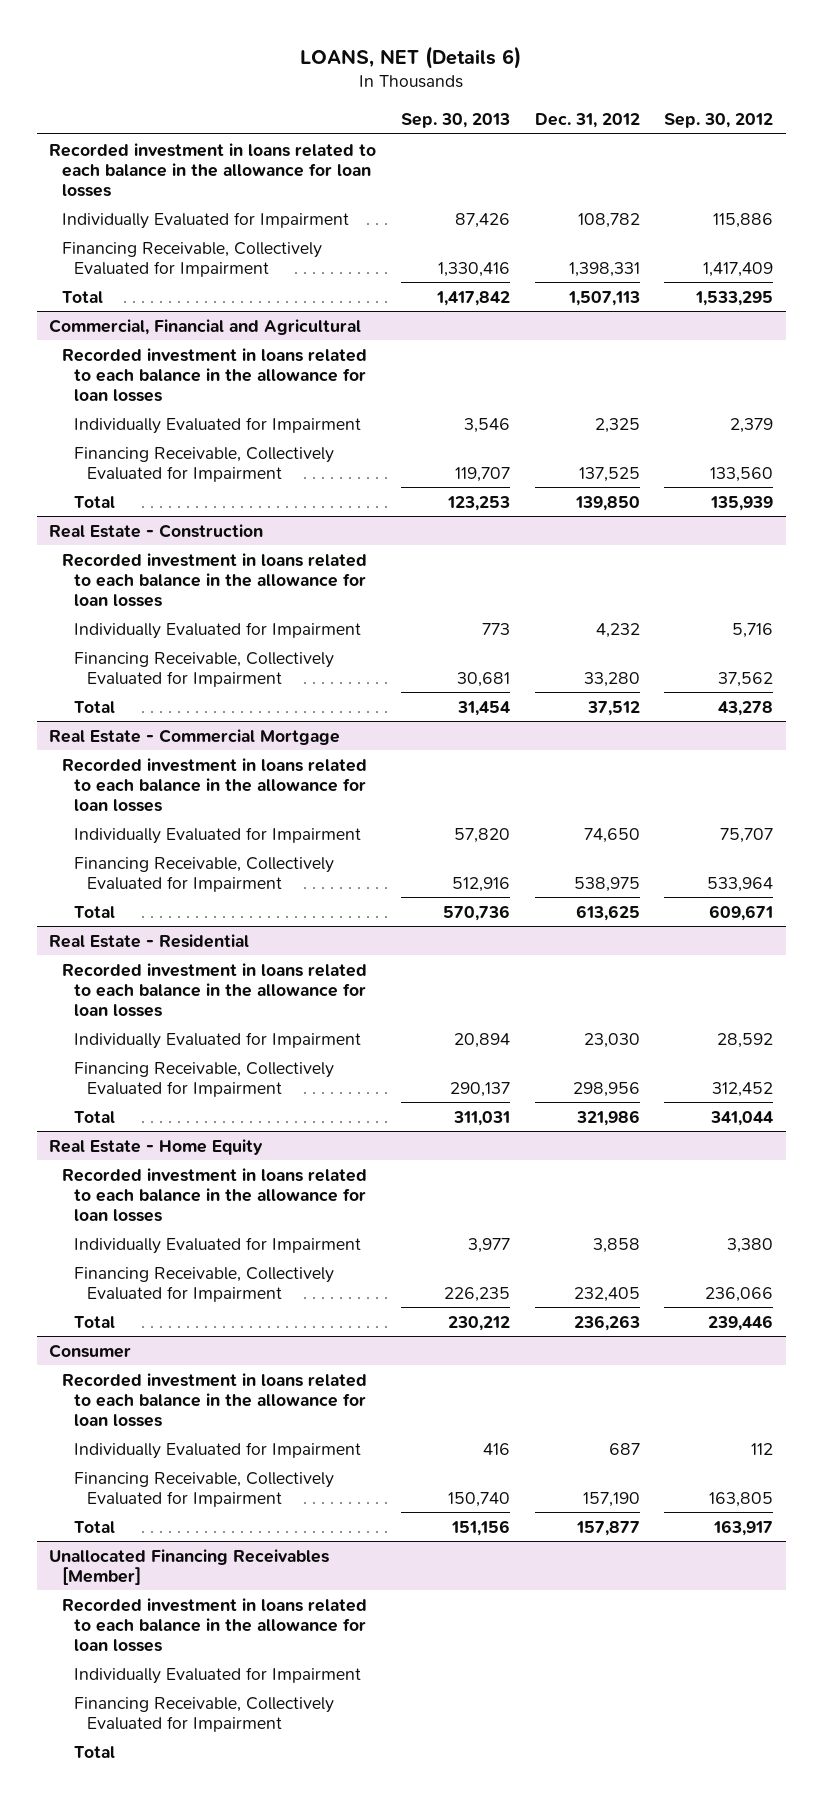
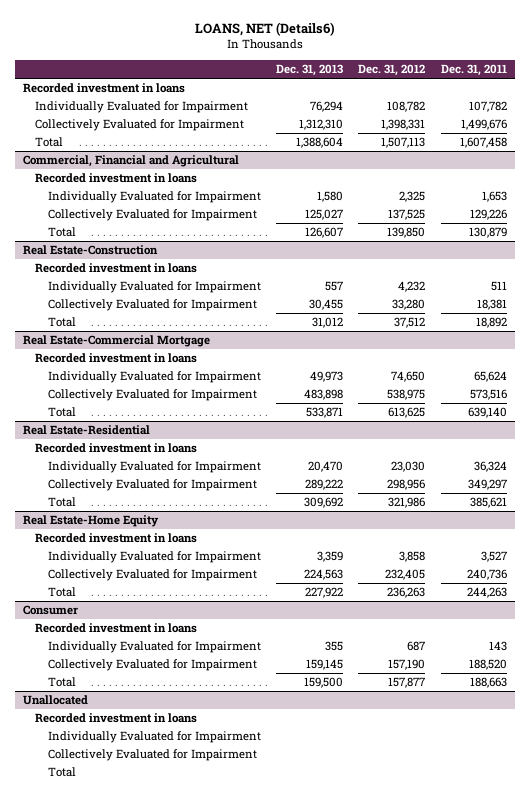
- LOANS, NET (Details 6)
+ LOANS, NET (Details6)
- | Sep. 30, 2013 | Dec. 31, 2012 | Sep. 30, 2012
+ | Dec. 31, 2013 | Dec. 31, 2012 | Dec. 31, 2011
- Recorded investment in loans related to each balance in the allowance for loan losses
+ Recorded investment in loans
- Financing Receivable, Collectively Evaluated for Impairment | 1,330,416 | 1,398,331 | 1,417,409
+ Collectively Evaluated for Impairment | 1,312,310 | 1,398,331 | 1,499,676
@ Commercial, Financial and Agricultural
- Recorded investment in loans related to each balance in the allowance for loan losses
+ Recorded investment in loans
- Financing Receivable, Collectively Evaluated for Impairment | 119,707 | 137,525 | 133,560
+ Collectively Evaluated for Impairment | 125,027 | 137,525 | 129,226
- Real Estate - Construction
- Recorded investment in loans related to each balance in the allowance for loan losses
+ Real Estate-Construction
+ Recorded investment in loans
- Financing Receivable, Collectively Evaluated for Impairment | 30,681 | 33,280 | 37,562
+ Collectively Evaluated for Impairment | 30,455 | 33,280 | 18,381
- Real Estate - Commercial Mortgage
- Recorded investment in loans related to each balance in the allowance for loan losses
+ Real Estate-Commercial Mortgage
+ Recorded investment in loans
- Financing Receivable, Collectively Evaluated for Impairment | 512,916 | 538,975 | 533,964
+ Collectively Evaluated for Impairment | 483,898 | 538,975 | 573,516
- Real Estate - Residential
- Recorded investment in loans related to each balance in the allowance for loan losses
+ Real Estate-Residential
+ Recorded investment in loans
- Financing Receivable, Collectively Evaluated for Impairment | 290,137 | 298,956 | 312,452
+ Collectively Evaluated for Impairment | 289,222 | 298,956 | 349,297
- Real Estate - Home Equity
- Recorded investment in loans related to each balance in the allowance for loan losses
+ Real Estate-Home Equity
+ Recorded investment in loans
- Financing Receivable, Collectively Evaluated for Impairment | 226,235 | 232,405 | 236,066
+ Collectively Evaluated for Impairment | 224,563 | 232,405 | 240,736
@ Consumer
- Recorded investment in loans related to each balance in the allowance for loan losses
+ Recorded investment in loans
- Financing Receivable, Collectively Evaluated for Impairment | 150,740 | 157,190 | 163,805
+ Collectively Evaluated for Impairment | 159,145 | 157,190 | 188,520
- Unallocated Financing Receivables [Member]
- Recorded investment in loans related to each balance in the allowance for loan losses
+ Unallocated
+ Recorded investment in loans
- Financing Receivable, Collectively Evaluated for Impairment
+ Collectively Evaluated for Impairment

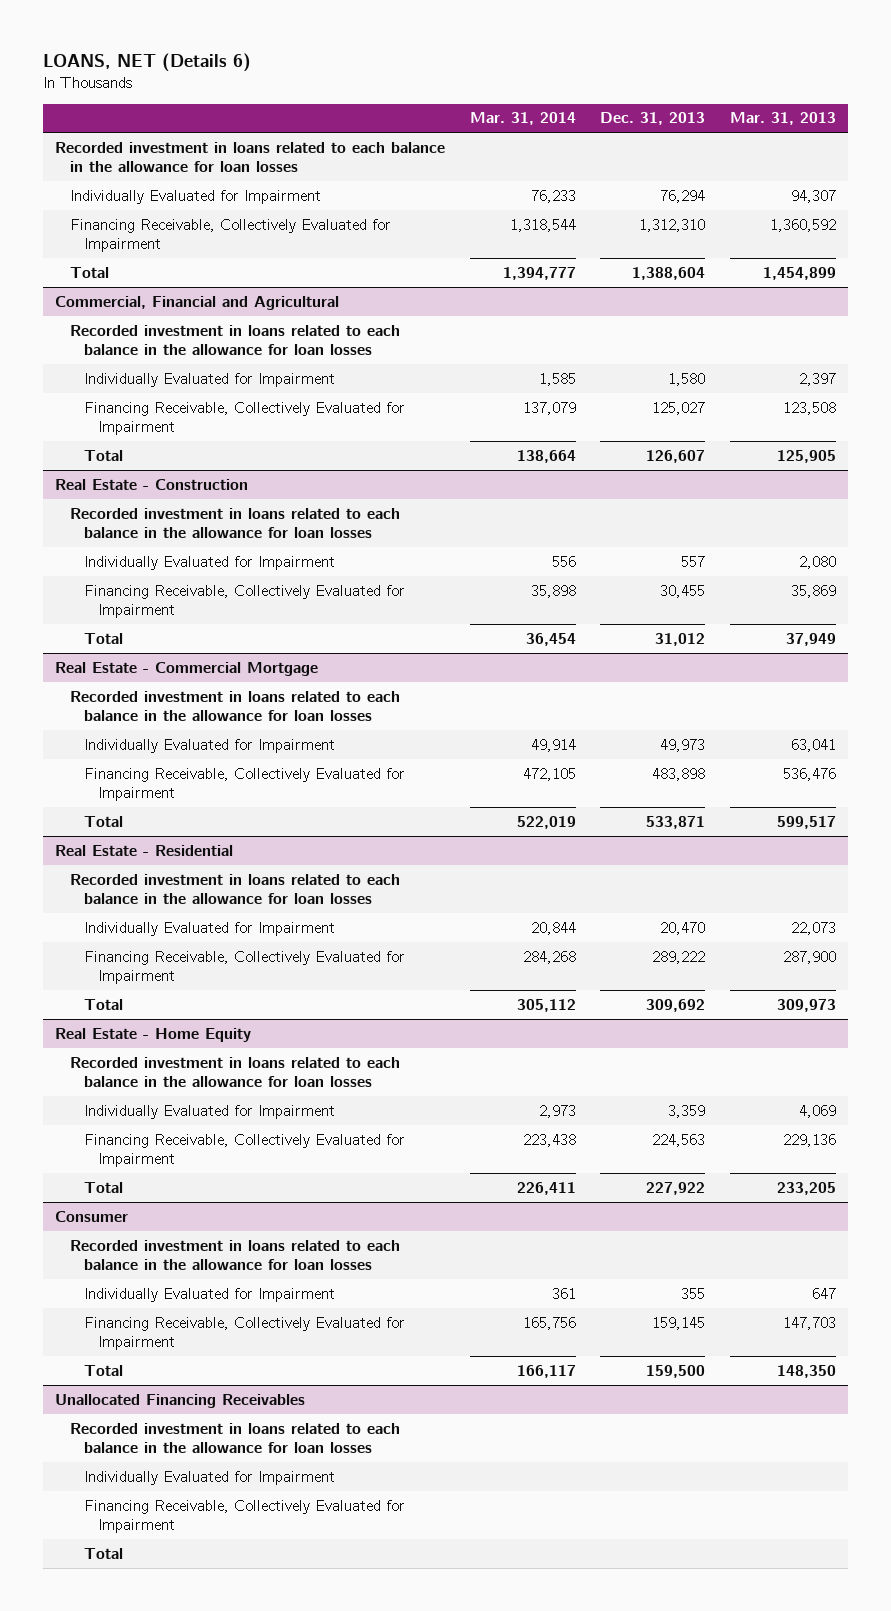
- LOANS, NET (Details6)
+ LOANS, NET (Details 6)
- | Dec. 31, 2013 | Dec. 31, 2012 | Dec. 31, 2011
+ | Mar. 31, 2014 | Dec. 31, 2013 | Mar. 31, 2013
- Recorded investment in loans
+ Recorded investment in loans related to each balance in the allowance for loan losses
- Collectively Evaluated for Impairment | 1,312,310 | 1,398,331 | 1,499,676
+ Financing Receivable, Collectively Evaluated for Impairment | 1,318,544 | 1,312,310 | 1,360,592
@ Commercial, Financial and Agricultural
- Recorded investment in loans
+ Recorded investment in loans related to each balance in the allowance for loan losses
- Collectively Evaluated for Impairment | 125,027 | 137,525 | 129,226
+ Financing Receivable, Collectively Evaluated for Impairment | 137,079 | 125,027 | 123,508
- Real Estate-Construction
- Recorded investment in loans
+ Real Estate - Construction
+ Recorded investment in loans related to each balance in the allowance for loan losses
- Collectively Evaluated for Impairment | 30,455 | 33,280 | 18,381
+ Financing Receivable, Collectively Evaluated for Impairment | 35,898 | 30,455 | 35,869
- Real Estate-Commercial Mortgage
- Recorded investment in loans
+ Real Estate - Commercial Mortgage
+ Recorded investment in loans related to each balance in the allowance for loan losses
- Collectively Evaluated for Impairment | 483,898 | 538,975 | 573,516
+ Financing Receivable, Collectively Evaluated for Impairment | 472,105 | 483,898 | 536,476
- Real Estate-Residential
- Recorded investment in loans
+ Real Estate - Residential
+ Recorded investment in loans related to each balance in the allowance for loan losses
- Collectively Evaluated for Impairment | 289,222 | 298,956 | 349,297
+ Financing Receivable, Collectively Evaluated for Impairment | 284,268 | 289,222 | 287,900
- Real Estate-Home Equity
- Recorded investment in loans
+ Real Estate - Home Equity
+ Recorded investment in loans related to each balance in the allowance for loan losses
- Collectively Evaluated for Impairment | 224,563 | 232,405 | 240,736
+ Financing Receivable, Collectively Evaluated for Impairment | 223,438 | 224,563 | 229,136
@ Consumer
- Recorded investment in loans
+ Recorded investment in loans related to each balance in the allowance for loan losses
- Collectively Evaluated for Impairment | 159,145 | 157,190 | 188,520
+ Financing Receivable, Collectively Evaluated for Impairment | 165,756 | 159,145 | 147,703
- Unallocated
- Recorded investment in loans
+ Unallocated Financing Receivables
+ Recorded investment in loans related to each balance in the allowance for loan losses
- Collectively Evaluated for Impairment
+ Financing Receivable, Collectively Evaluated for Impairment

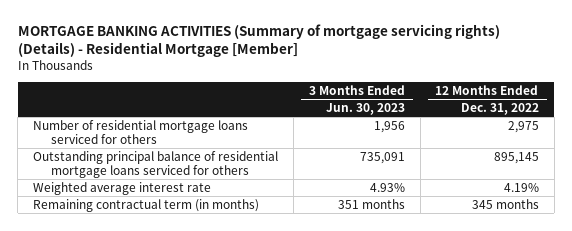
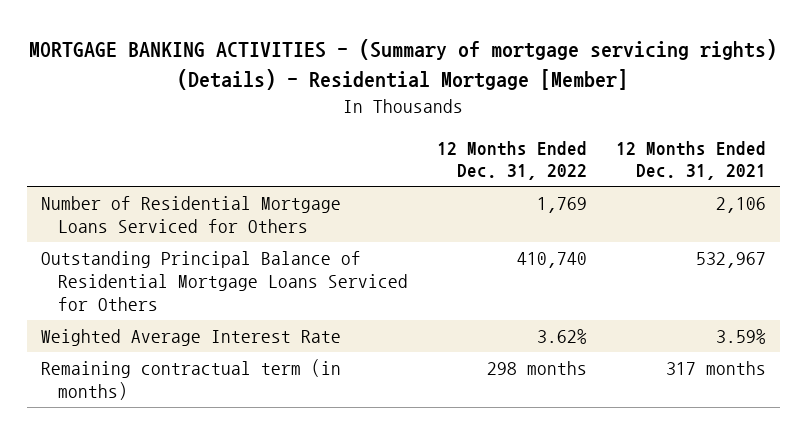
- MORTGAGE BANKING ACTIVITIES (Summary of mortgage servicing rights) (Details) - Residential Mortgage [Member]
+ MORTGAGE BANKING ACTIVITIES - (Summary of mortgage servicing rights) (Details) - Residential Mortgage [Member]
- | 3 Months Ended Jun. 30, 2023 | 12 Months Ended Dec. 31, 2022
+ | 12 Months Ended Dec. 31, 2022 | 12 Months Ended Dec. 31, 2021
- Number of residential mortgage loans serviced for others | 1,956 | 2,975
- Outstanding principal balance of residential mortgage loans serviced for others | 735,091 | 895,145
- Weighted average interest rate | 4.93% | 4.19%
- Remaining contractual term (in months) | 351 months | 345 months
+ Number of Residential Mortgage Loans Serviced for Others | 1,769 | 2,106
+ Outstanding Principal Balance of Residential Mortgage Loans Serviced for Others | 410,740 | 532,967
+ Weighted Average Interest Rate | 3.62% | 3.59%
+ Remaining contractual term (in months) | 298 months | 317 months

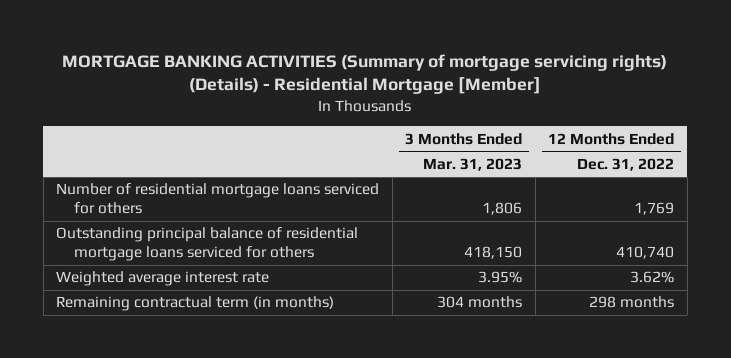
- MORTGAGE BANKING ACTIVITIES - (Summary of mortgage servicing rights) (Details) - Residential Mortgage [Member]
+ MORTGAGE BANKING ACTIVITIES (Summary of mortgage servicing rights) (Details) - Residential Mortgage [Member]
- | 12 Months Ended Dec. 31, 2022 | 12 Months Ended Dec. 31, 2021
+ | 3 Months Ended Mar. 31, 2023 | 12 Months Ended Dec. 31, 2022
- Number of Residential Mortgage Loans Serviced for Others | 1,769 | 2,106
- Outstanding Principal Balance of Residential Mortgage Loans Serviced for Others | 410,740 | 532,967
- Weighted Average Interest Rate | 3.62% | 3.59%
+ Number of residential mortgage loans serviced for others | 1,806 | 1,769
+ Outstanding principal balance of residential mortgage loans serviced for others | 418,150 | 410,740
+ Weighted average interest rate | 3.95% | 3.62%

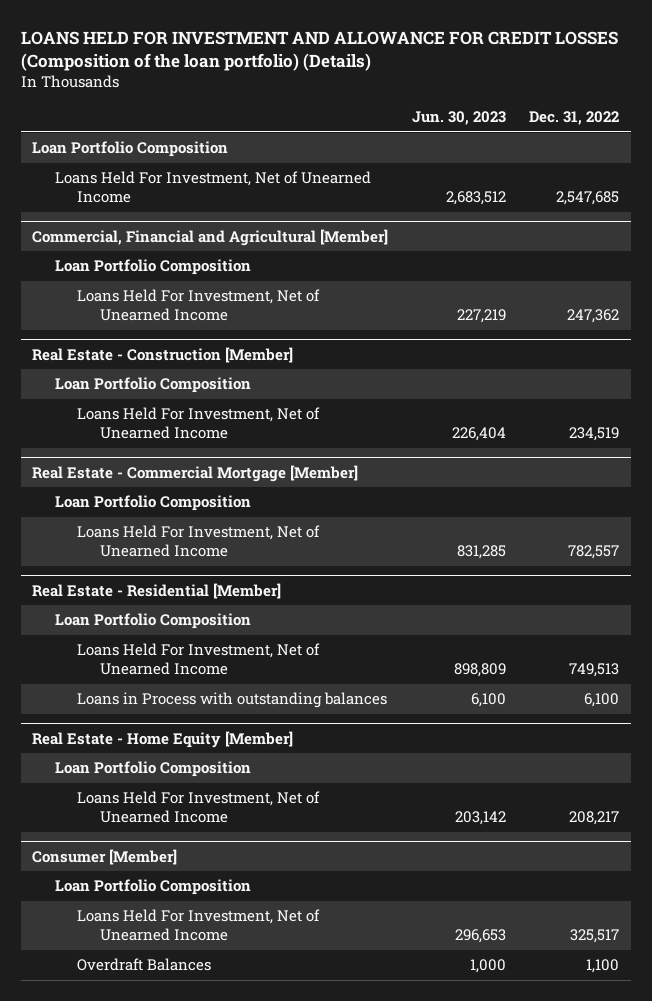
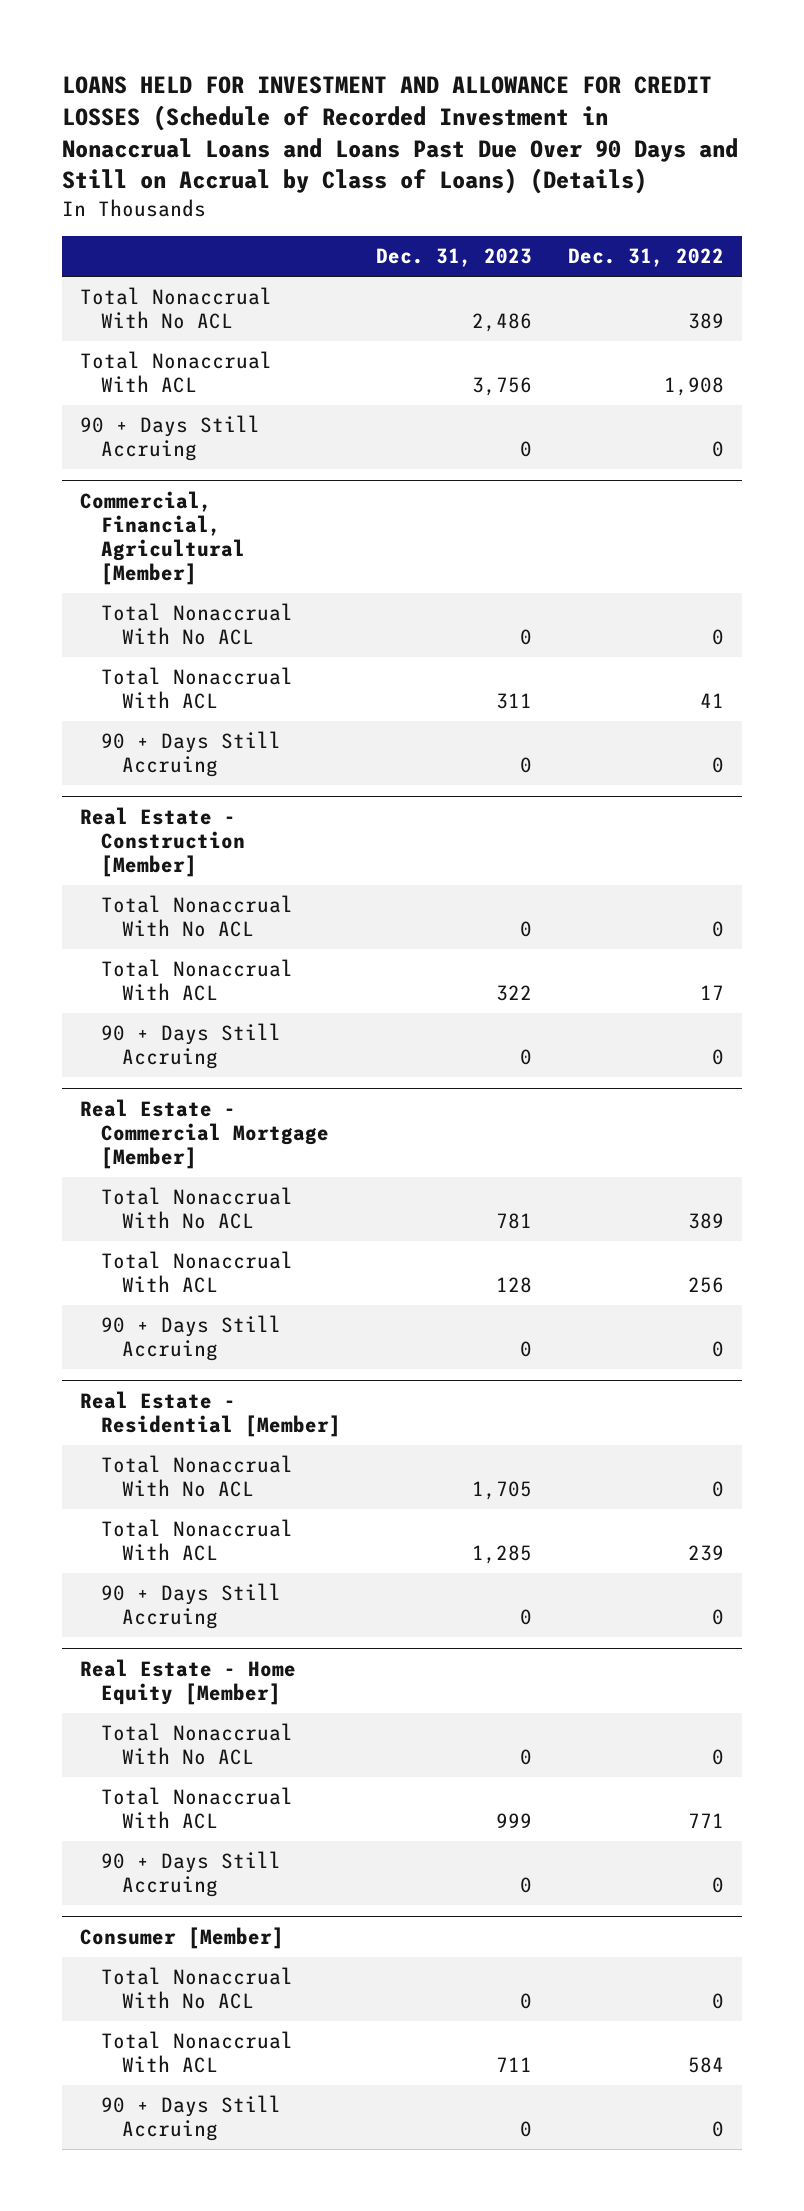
- LOANS HELD FOR INVESTMENT AND ALLOWANCE FOR CREDIT LOSSES (Composition of the loan portfolio) (Details)
+ LOANS HELD FOR INVESTMENT AND ALLOWANCE FOR CREDIT LOSSES (Schedule of Recorded Investment in Nonaccrual Loans and Loans Past Due Over 90 Days and Still on Accrual by Class of Loans) (Details)
- | Jun. 30, 2023 | Dec. 31, 2022
+ | Dec. 31, 2023 | Dec. 31, 2022
- Loan Portfolio Composition
- Loans Held For Investment, Net of Unearned Income | 2,683,512 | 2,547,685
- Commercial, Financial and Agricultural [Member]
- Loan Portfolio Composition
- Loans Held For Investment, Net of Unearned Income | 227,219 | 247,362
+ Total Nonaccrual With No ACL | 2,486 | 389
+ Total Nonaccrual With ACL | 3,756 | 1,908
+ 90 + Days Still Accruing | 0 | 0
+ Commercial, Financial, Agricultural [Member]
+ Total Nonaccrual With No ACL | 0 | 0
+ Total Nonaccrual With ACL | 311 | 41
+ 90 + Days Still Accruing | 0 | 0
@ Real Estate - Construction [Member]
- Loan Portfolio Composition
- Loans Held For Investment, Net of Unearned Income | 226,404 | 234,519
+ Total Nonaccrual With No ACL | 0 | 0
+ Total Nonaccrual With ACL | 322 | 17
+ 90 + Days Still Accruing | 0 | 0
@ Real Estate - Commercial Mortgage [Member]
- Loan Portfolio Composition
- Loans Held For Investment, Net of Unearned Income | 831,285 | 782,557
+ Total Nonaccrual With No ACL | 781 | 389
+ Total Nonaccrual With ACL | 128 | 256
+ 90 + Days Still Accruing | 0 | 0
@ Real Estate - Residential [Member]
- Loan Portfolio Composition
- Loans Held For Investment, Net of Unearned Income | 898,809 | 749,513
- Loans in Process with outstanding balances | 6,100 | 6,100
+ Total Nonaccrual With No ACL | 1,705 | 0
+ Total Nonaccrual With ACL | 1,285 | 239
+ 90 + Days Still Accruing | 0 | 0
@ Real Estate - Home Equity [Member]
- Loan Portfolio Composition
- Loans Held For Investment, Net of Unearned Income | 203,142 | 208,217
+ Total Nonaccrual With No ACL | 0 | 0
+ Total Nonaccrual With ACL | 999 | 771
+ 90 + Days Still Accruing | 0 | 0
@ Consumer [Member]
- Loan Portfolio Composition
- Loans Held For Investment, Net of Unearned Income | 296,653 | 325,517
- Overdraft Balances | 1,000 | 1,100
+ Total Nonaccrual With No ACL | 0 | 0
+ Total Nonaccrual With ACL | 711 | 584
+ 90 + Days Still Accruing | 0 | 0

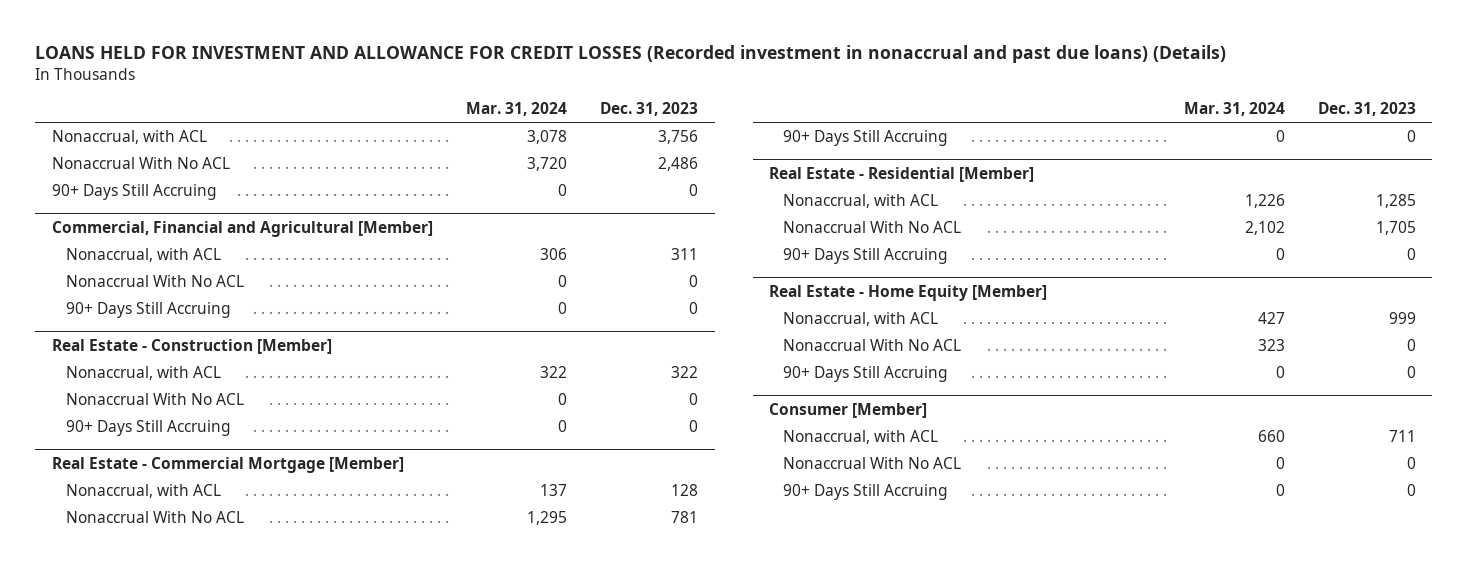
- LOANS HELD FOR INVESTMENT AND ALLOWANCE FOR CREDIT LOSSES (Schedule of Recorded Investment in Nonaccrual Loans and Loans Past Due Over 90 Days and Still on Accrual by Class of Loans) (Details)
+ LOANS HELD FOR INVESTMENT AND ALLOWANCE FOR CREDIT LOSSES (Recorded investment in nonaccrual and past due loans) (Details)
- | Dec. 31, 2023 | Dec. 31, 2022
+ | Mar. 31, 2024 | Dec. 31, 2023
- Total Nonaccrual With No ACL | 2,486 | 389
- Total Nonaccrual With ACL | 3,756 | 1,908
- 90 + Days Still Accruing | 0 | 0
- Commercial, Financial, Agricultural [Member]
- Total Nonaccrual With No ACL | 0 | 0
- Total Nonaccrual With ACL | 311 | 41
- 90 + Days Still Accruing | 0 | 0
+ Nonaccrual, with ACL | 3,078 | 3,756
+ Nonaccrual With No ACL | 3,720 | 2,486
+ 90+ Days Still Accruing | 0 | 0
+ Commercial, Financial and Agricultural [Member]
+ Nonaccrual, with ACL | 306 | 311
+ Nonaccrual With No ACL | 0 | 0
+ 90+ Days Still Accruing | 0 | 0
@ Real Estate - Construction [Member]
- Total Nonaccrual With No ACL | 0 | 0
- Total Nonaccrual With ACL | 322 | 17
- 90 + Days Still Accruing | 0 | 0
+ Nonaccrual, with ACL | 322 | 322
+ Nonaccrual With No ACL | 0 | 0
+ 90+ Days Still Accruing | 0 | 0
@ Real Estate - Commercial Mortgage [Member]
- Total Nonaccrual With No ACL | 781 | 389
- Total Nonaccrual With ACL | 128 | 256
- 90 + Days Still Accruing | 0 | 0
+ Nonaccrual, with ACL | 137 | 128
+ Nonaccrual With No ACL | 1,295 | 781
+ 90+ Days Still Accruing | 0 | 0
@ Real Estate - Residential [Member]
- Total Nonaccrual With No ACL | 1,705 | 0
- Total Nonaccrual With ACL | 1,285 | 239
- 90 + Days Still Accruing | 0 | 0
+ Nonaccrual, with ACL | 1,226 | 1,285
+ Nonaccrual With No ACL | 2,102 | 1,705
+ 90+ Days Still Accruing | 0 | 0
@ Real Estate - Home Equity [Member]
- Total Nonaccrual With No ACL | 0 | 0
- Total Nonaccrual With ACL | 999 | 771
- 90 + Days Still Accruing | 0 | 0
+ Nonaccrual, with ACL | 427 | 999
+ Nonaccrual With No ACL | 323 | 0
+ 90+ Days Still Accruing | 0 | 0
@ Consumer [Member]
- Total Nonaccrual With No ACL | 0 | 0
- Total Nonaccrual With ACL | 711 | 584
- 90 + Days Still Accruing | 0 | 0
+ Nonaccrual, with ACL | 660 | 711
+ Nonaccrual With No ACL | 0 | 0
+ 90+ Days Still Accruing | 0 | 0

